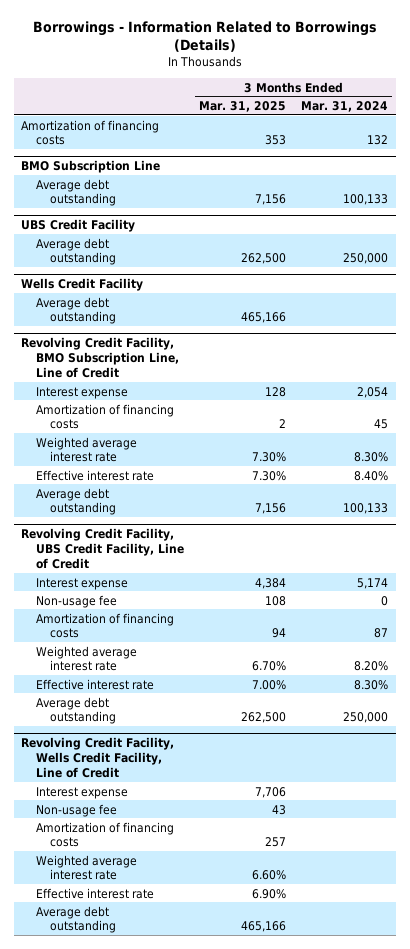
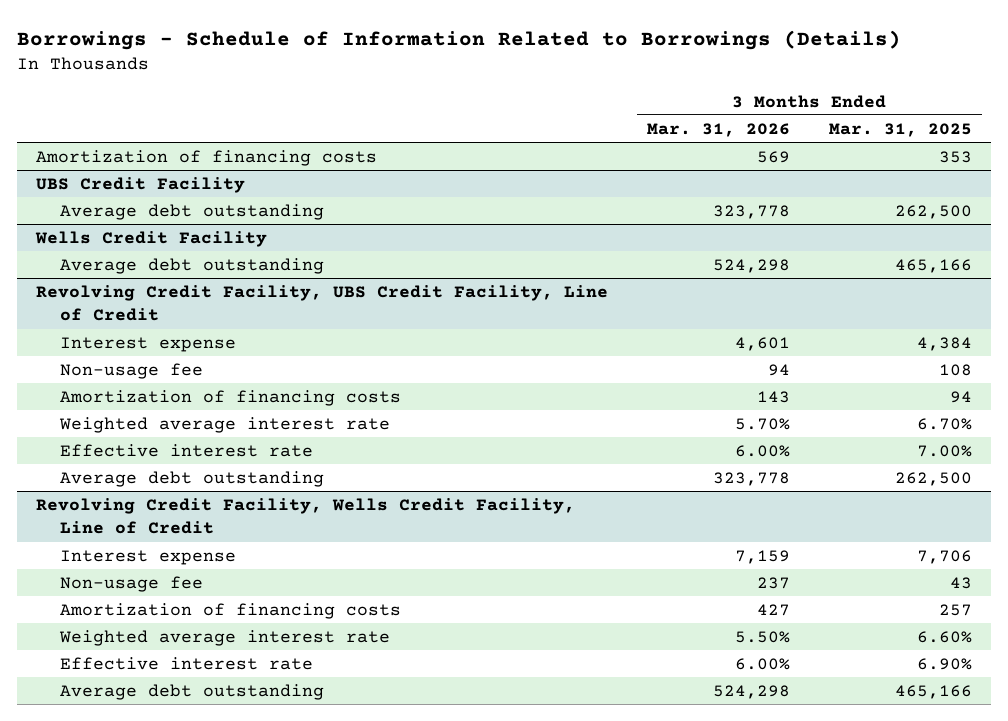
- Borrowings - Information Related to Borrowings (Details)
+ Borrowings - Schedule of Information Related to Borrowings (Details)
- | 3 Months Ended Mar. 31, 2025 | 3 Months Ended Mar. 31, 2024
+ | 3 Months Ended Mar. 31, 2026 | 3 Months Ended Mar. 31, 2025
- BMO Subscription Line
- Average debt outstanding | 7,156 | 100,133
- Revolving Credit Facility, BMO Subscription Line, Line of Credit
- Interest expense | 128 | 2,054
- Amortization of financing costs | 2 | 45
- Weighted average interest rate | 7.30% | 8.30%
- Effective interest rate | 7.30% | 8.40%
- Average debt outstanding | 7,156 | 100,133

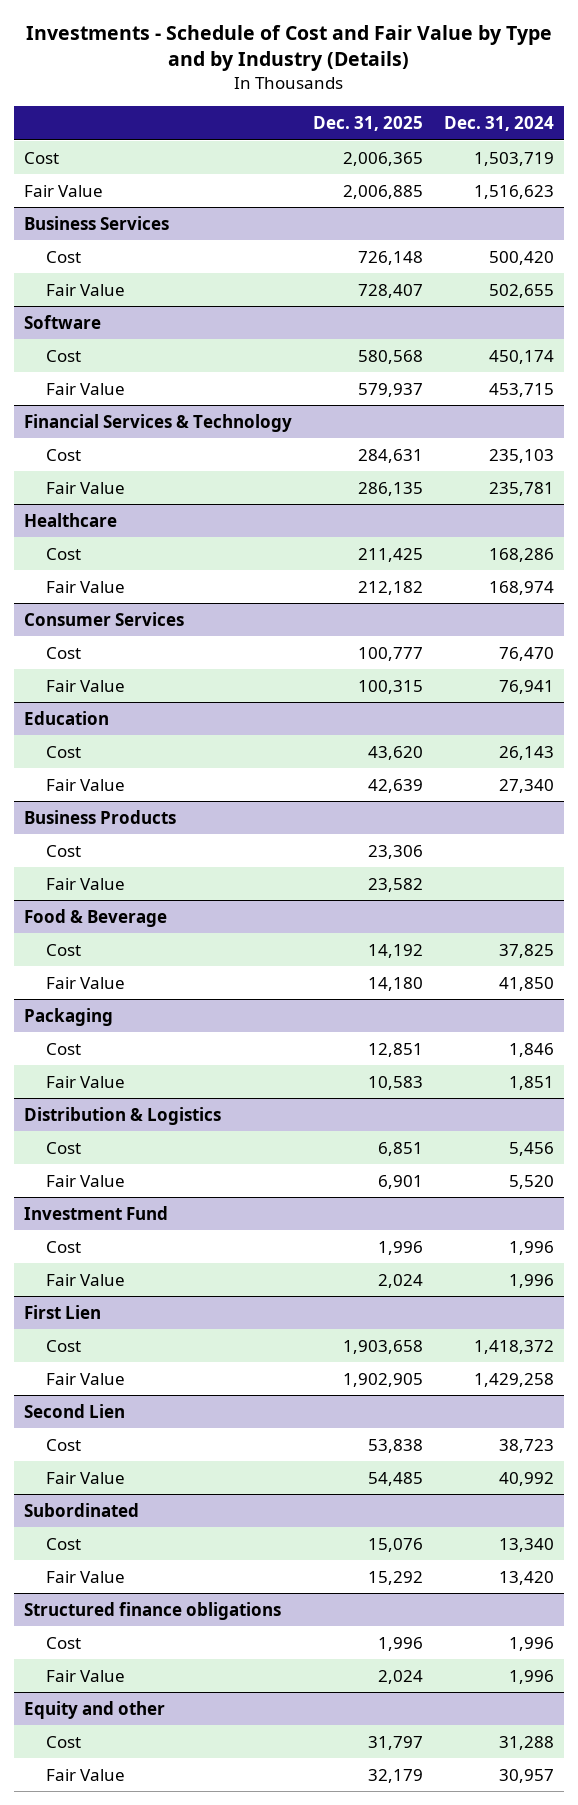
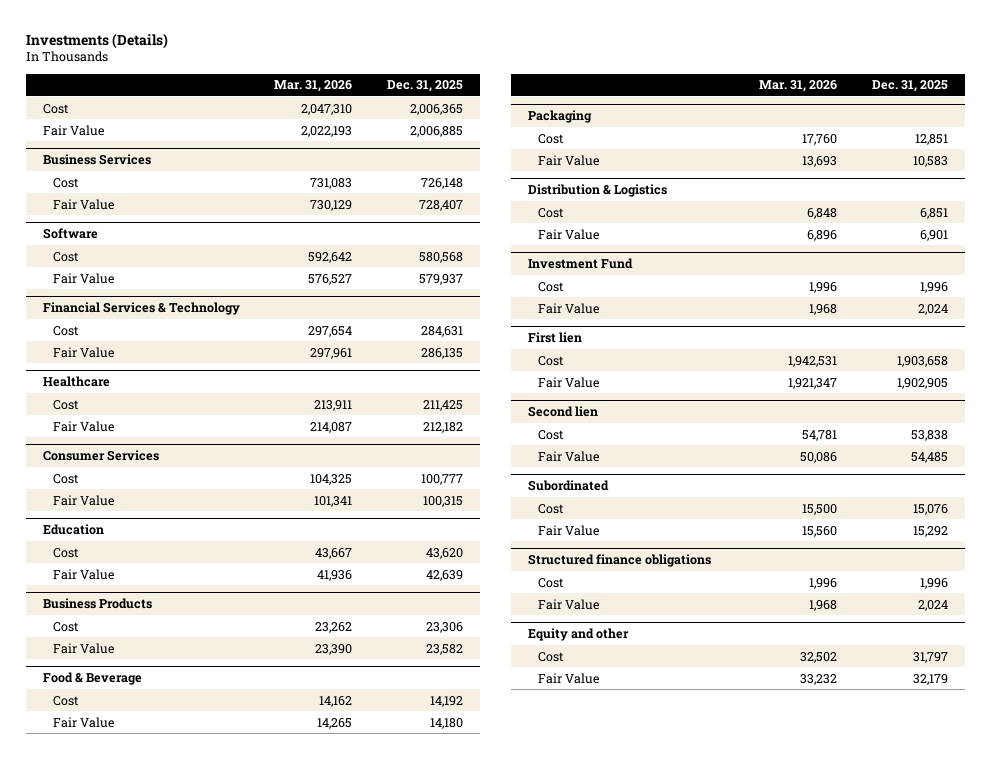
- Investments - Schedule of Cost and Fair Value by Type and by Industry (Details)
+ Investments (Details)
- | Dec. 31, 2025 | Dec. 31, 2024
+ | Mar. 31, 2026 | Dec. 31, 2025
- First Lien
+ First lien
- Second Lien
+ Second lien

